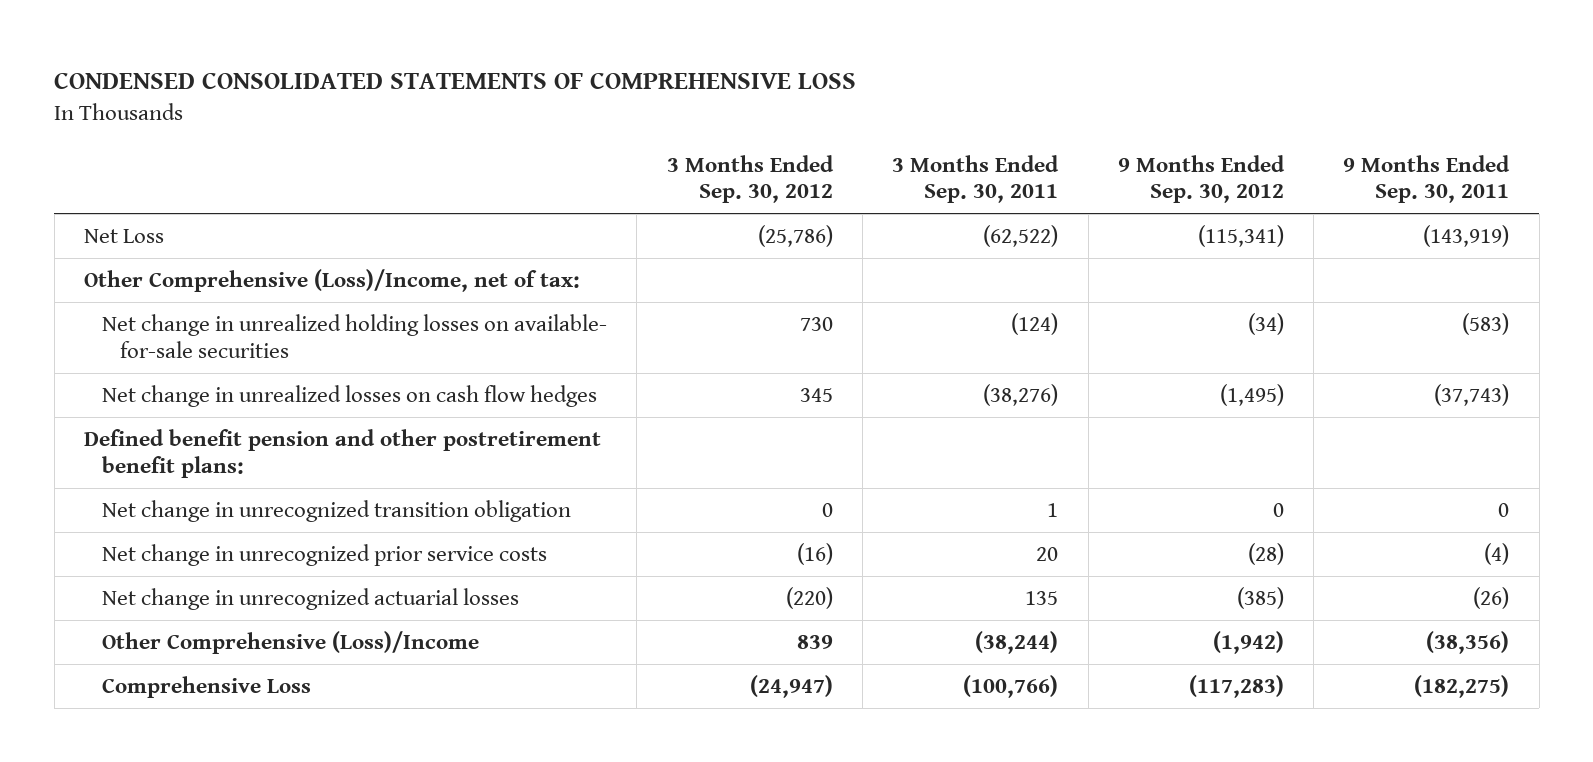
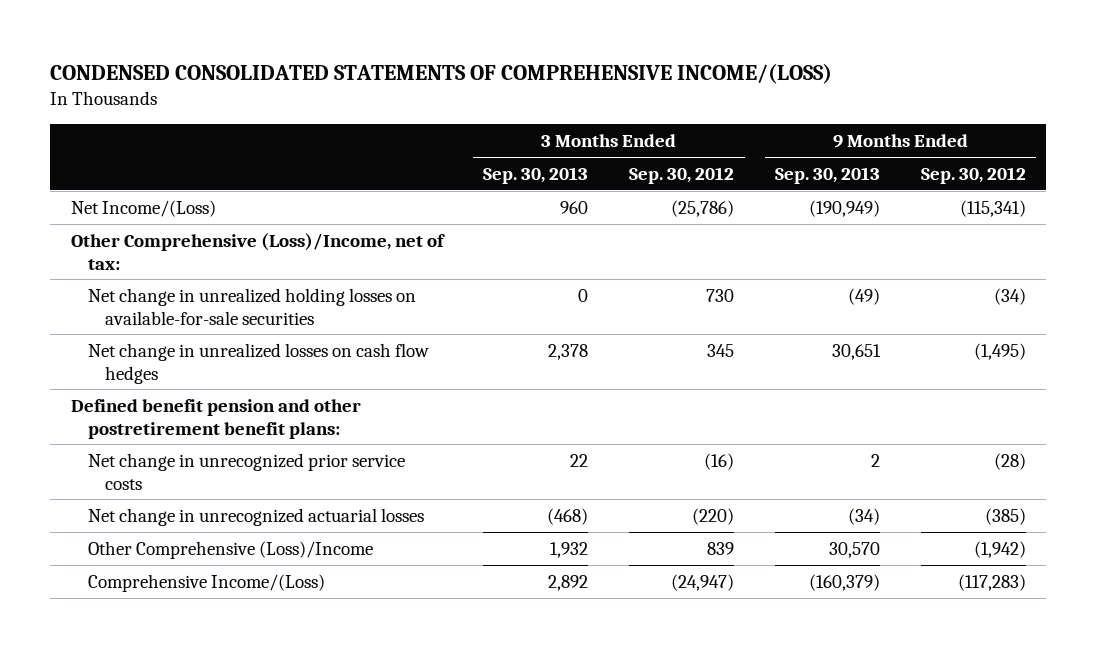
- CONDENSED CONSOLIDATED STATEMENTS OF COMPREHENSIVE LOSS
+ CONDENSED CONSOLIDATED STATEMENTS OF COMPREHENSIVE INCOME/(LOSS)
- | 3 Months Ended Sep. 30, 2012 | 3 Months Ended Sep. 30, 2011 | 9 Months Ended Sep. 30, 2012 | 9 Months Ended Sep. 30, 2011
+ | 3 Months Ended Sep. 30, 2013 | 3 Months Ended Sep. 30, 2012 | 9 Months Ended Sep. 30, 2013 | 9 Months Ended Sep. 30, 2012
- Net Loss | (25,786) | (62,522) | (115,341) | (143,919)
+ Net Income/(Loss) | 960 | (25,786) | (190,949) | (115,341)
- Net change in unrealized holding losses on available- for-sale securities | 730 | (124) | (34) | (583)
+ Net change in unrealized holding losses on available-for-sale securities | 0 | 730 | (49) | (34)
- Net change in unrecognized transition obligation | 0 | 1 | 0 | 0
- Comprehensive Loss | (24,947) | (100,766) | (117,283) | (182,275)
+ Comprehensive Income/(Loss) | 2,892 | (24,947) | (160,379) | (117,283)

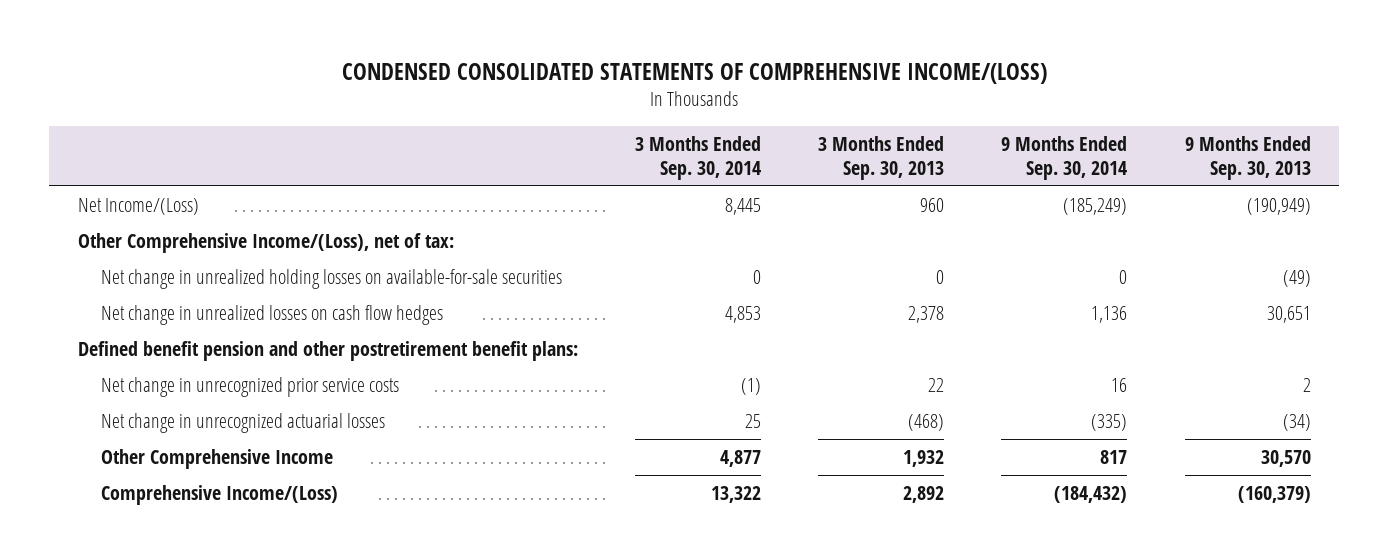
- | 3 Months Ended Sep. 30, 2013 | 3 Months Ended Sep. 30, 2012 | 9 Months Ended Sep. 30, 2013 | 9 Months Ended Sep. 30, 2012
+ | 3 Months Ended Sep. 30, 2014 | 3 Months Ended Sep. 30, 2013 | 9 Months Ended Sep. 30, 2014 | 9 Months Ended Sep. 30, 2013
- Other Comprehensive (Loss)/Income, net of tax:
+ Other Comprehensive Income/(Loss), net of tax:
- Other Comprehensive (Loss)/Income | 1,932 | 839 | 30,570 | (1,942)
+ Other Comprehensive Income | 4,877 | 1,932 | 817 | 30,570

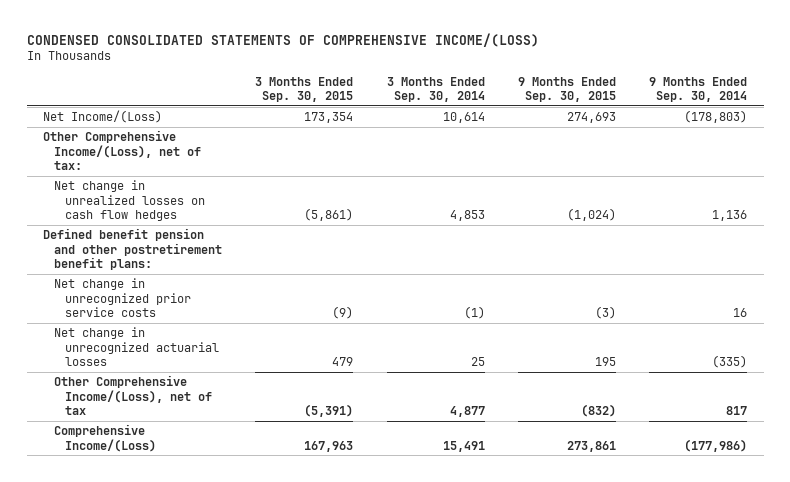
- | 3 Months Ended Sep. 30, 2014 | 3 Months Ended Sep. 30, 2013 | 9 Months Ended Sep. 30, 2014 | 9 Months Ended Sep. 30, 2013
+ | 3 Months Ended Sep. 30, 2015 | 3 Months Ended Sep. 30, 2014 | 9 Months Ended Sep. 30, 2015 | 9 Months Ended Sep. 30, 2014
- Net Income/(Loss) | 8,445 | 960 | (185,249) | (190,949)
+ Net Income/(Loss) | 173,354 | 10,614 | 274,693 | (178,803)
- Net change in unrealized holding losses on available-for-sale securities | 0 | 0 | 0 | (49)
- Other Comprehensive Income | 4,877 | 1,932 | 817 | 30,570
- Comprehensive Income/(Loss) | 13,322 | 2,892 | (184,432) | (160,379)
+ Other Comprehensive Income/(Loss), net of tax | (5,391) | 4,877 | (832) | 817
+ Comprehensive Income/(Loss) | 167,963 | 15,491 | 273,861 | (177,986)

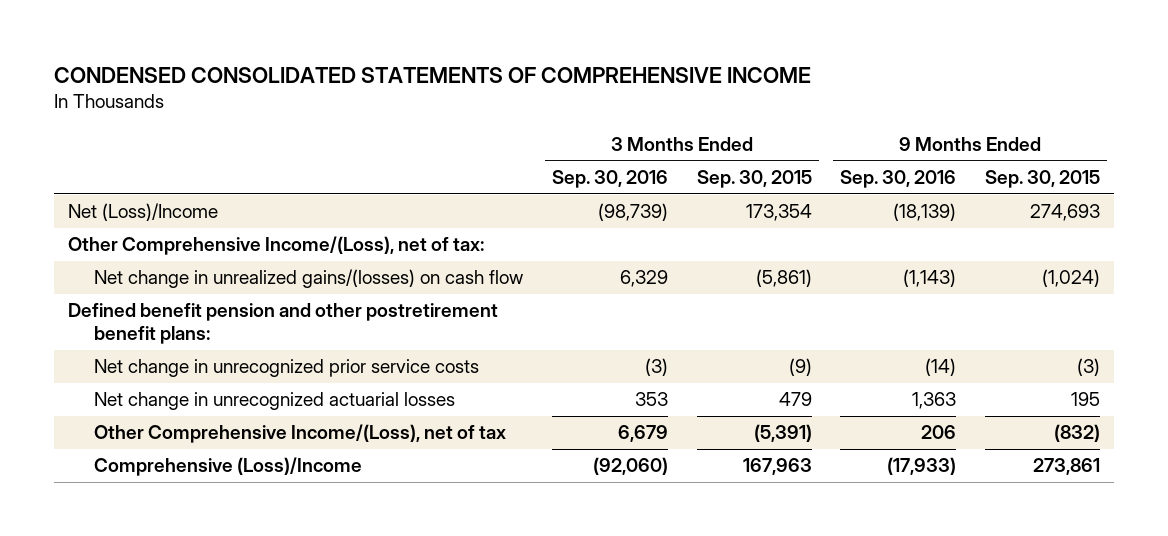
- CONDENSED CONSOLIDATED STATEMENTS OF COMPREHENSIVE INCOME/(LOSS)
+ CONDENSED CONSOLIDATED STATEMENTS OF COMPREHENSIVE INCOME
- | 3 Months Ended Sep. 30, 2015 | 3 Months Ended Sep. 30, 2014 | 9 Months Ended Sep. 30, 2015 | 9 Months Ended Sep. 30, 2014
+ | 3 Months Ended Sep. 30, 2016 | 3 Months Ended Sep. 30, 2015 | 9 Months Ended Sep. 30, 2016 | 9 Months Ended Sep. 30, 2015
- Net Income/(Loss) | 173,354 | 10,614 | 274,693 | (178,803)
+ Net (Loss)/Income | (98,739) | 173,354 | (18,139) | 274,693
- Net change in unrealized losses on cash flow hedges | (5,861) | 4,853 | (1,024) | 1,136
+ Net change in unrealized gains/(losses) on cash flow | 6,329 | (5,861) | (1,143) | (1,024)
- Comprehensive Income/(Loss) | 167,963 | 15,491 | 273,861 | (177,986)
+ Comprehensive (Loss)/Income | (92,060) | 167,963 | (17,933) | 273,861

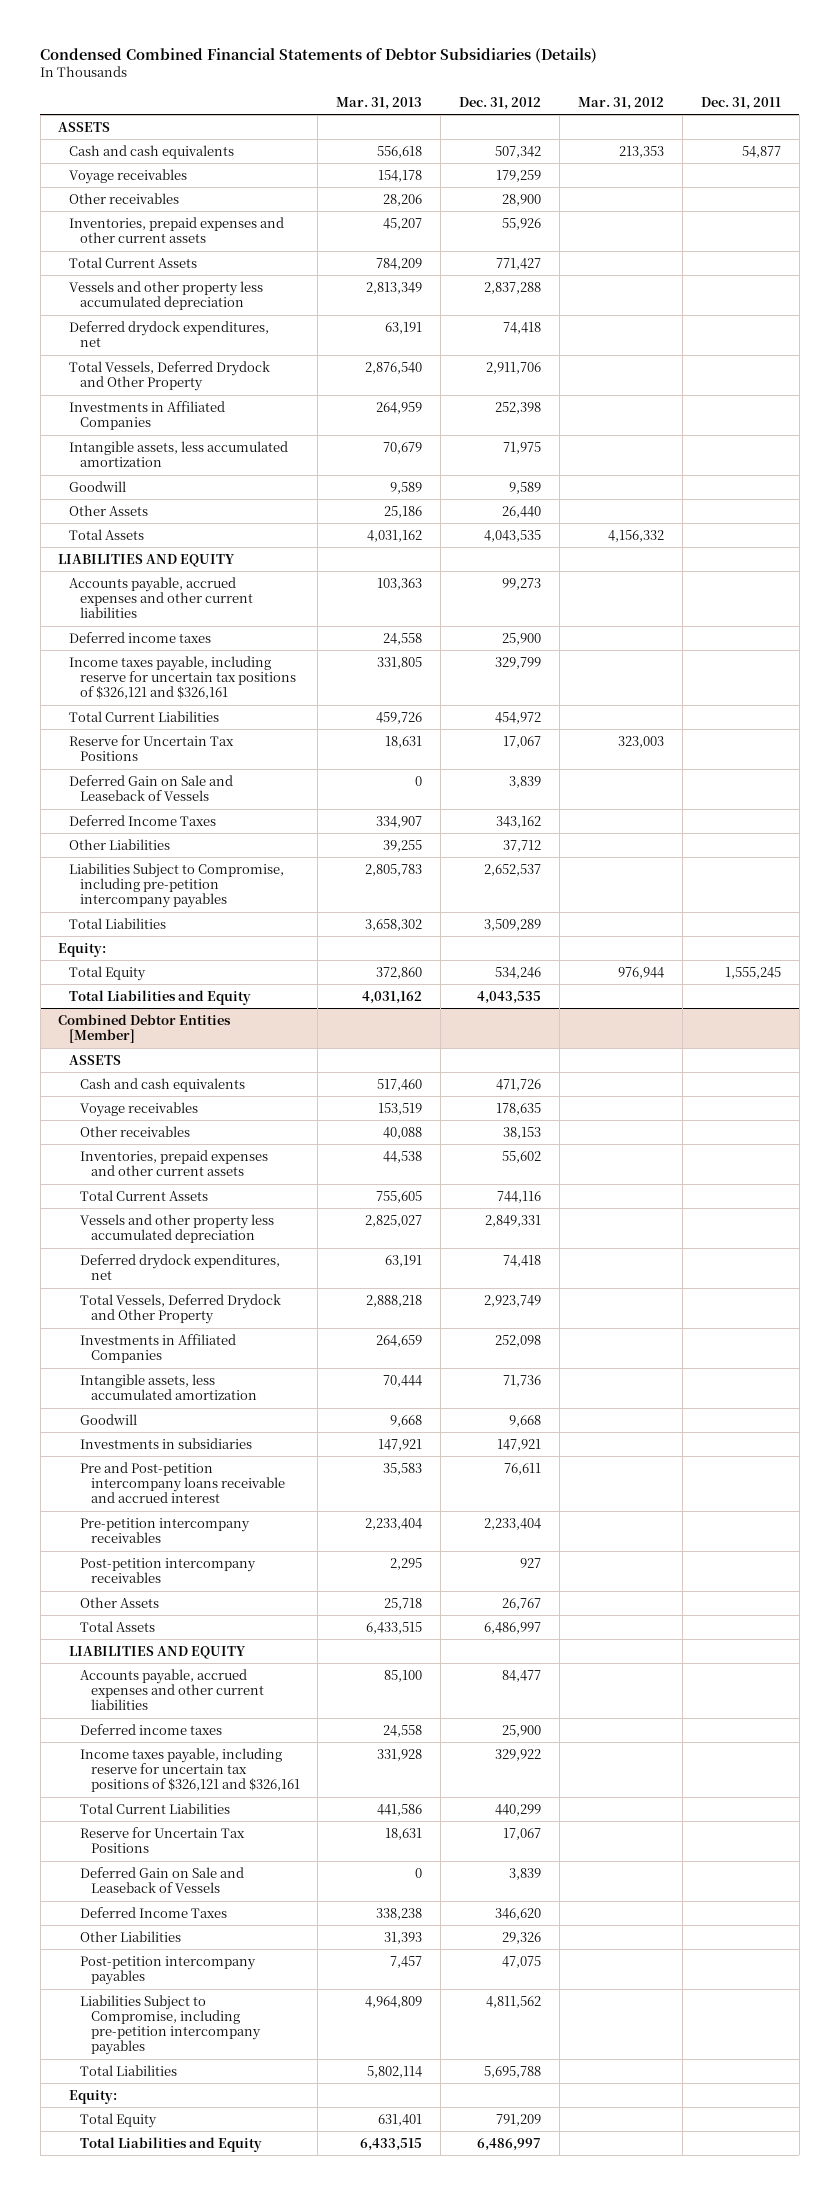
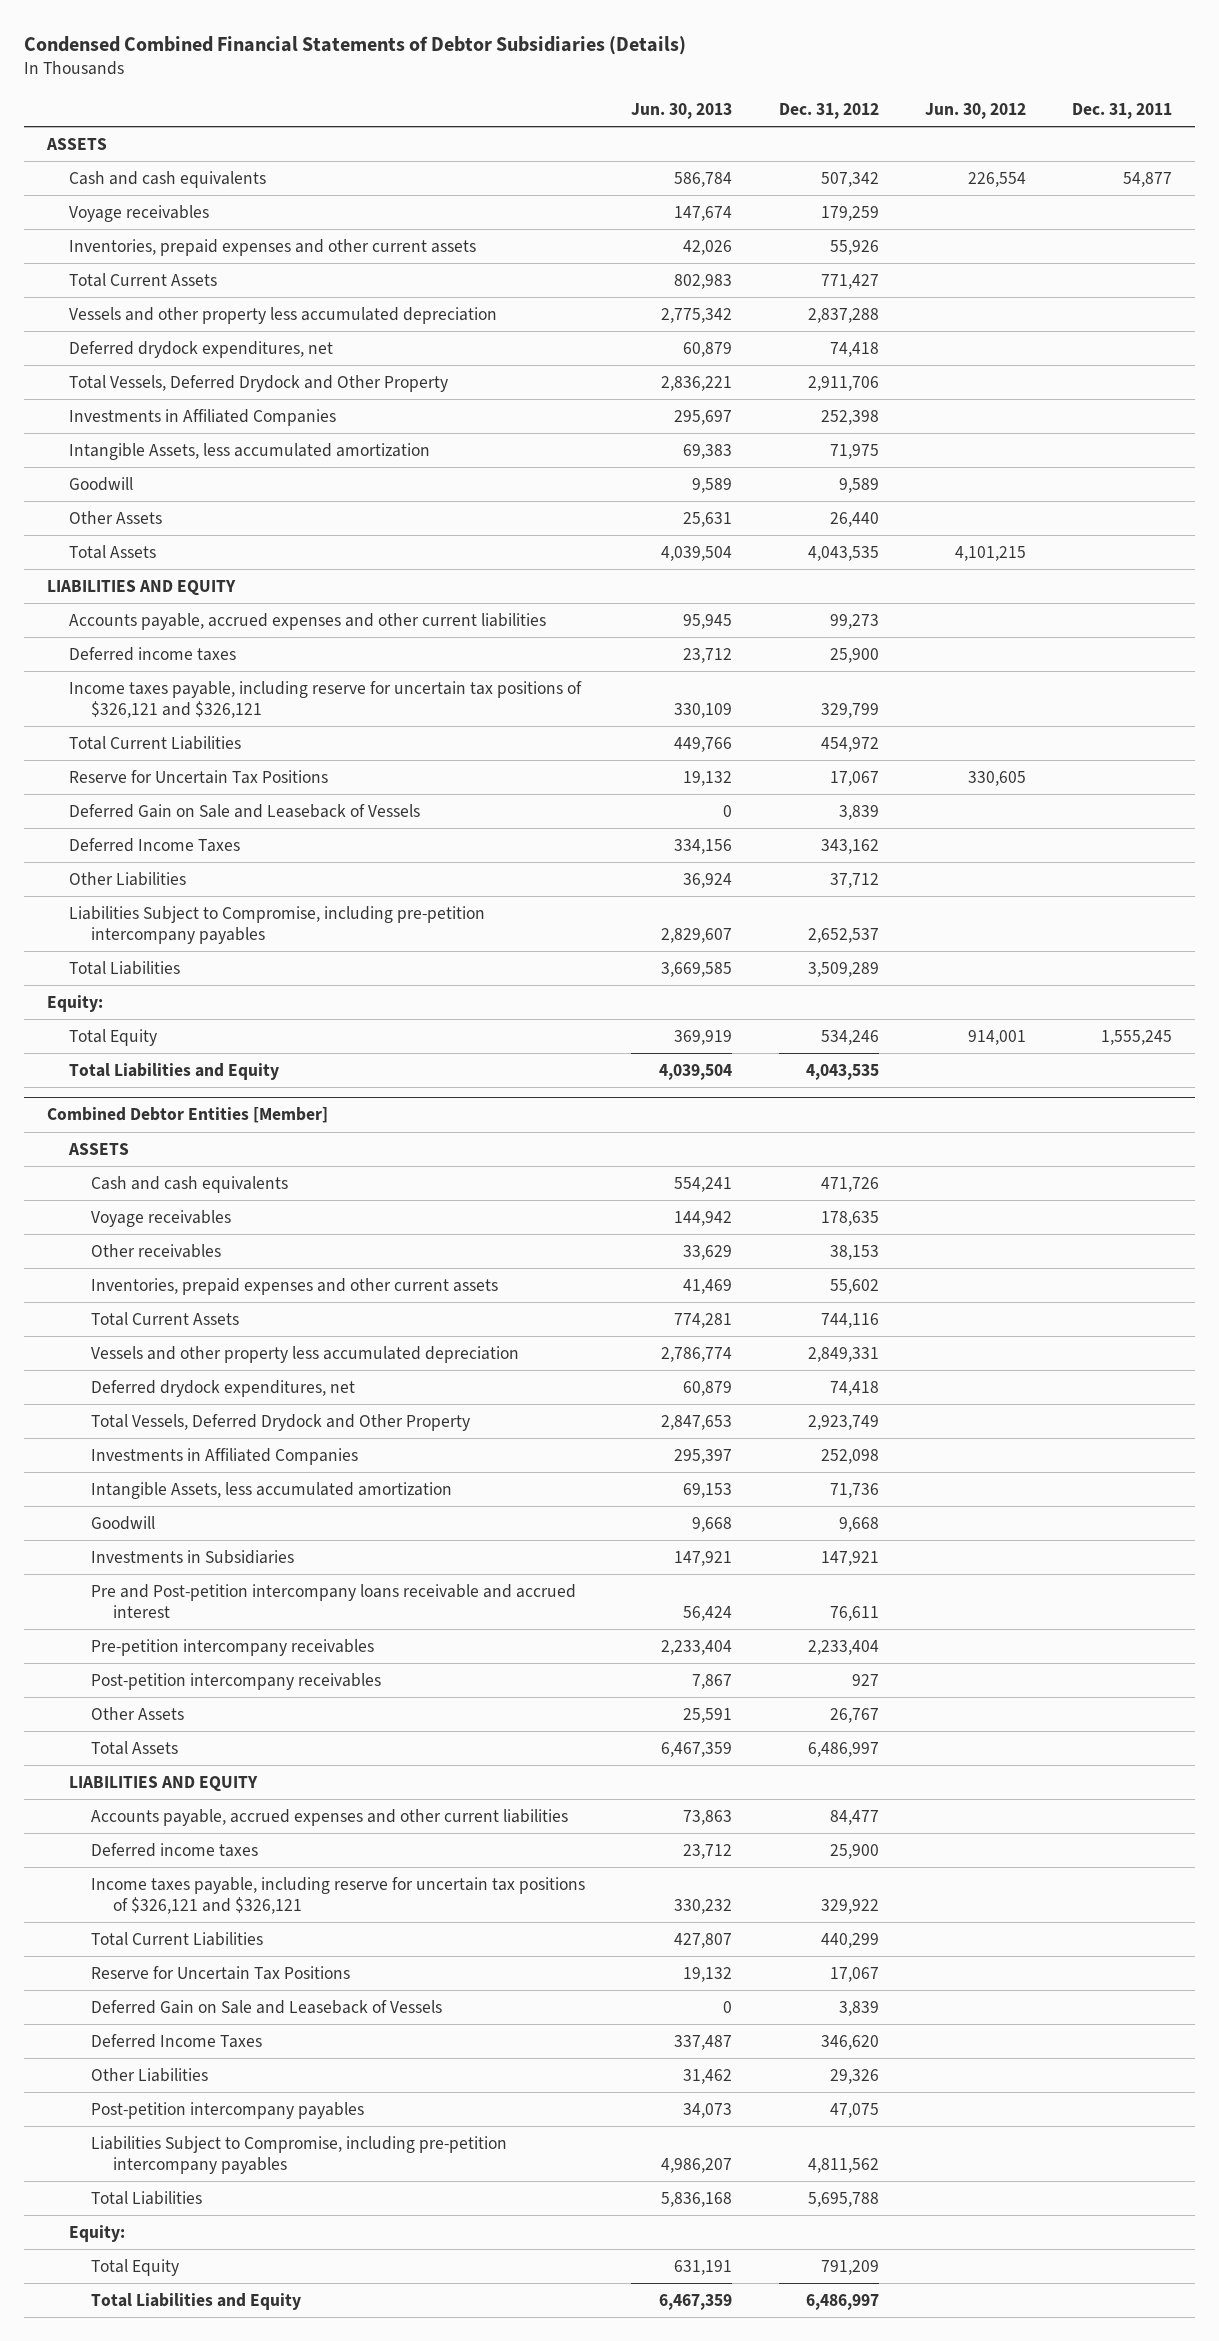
- | Mar. 31, 2013 | Dec. 31, 2012 | Mar. 31, 2012 | Dec. 31, 2011
+ | Jun. 30, 2013 | Dec. 31, 2012 | Jun. 30, 2012 | Dec. 31, 2011
- Other receivables | 28,206 | 28,900 | |
- Intangible assets, less accumulated amortization | 70,679 | 71,975 | |
+ Intangible Assets, less accumulated amortization | 69,383 | 71,975 | |
- Income taxes payable, including reserve for uncertain tax positions of $326,121 and $326,161 | 331,805 | 329,799 | |
+ Income taxes payable, including reserve for uncertain tax positions of $326,121 and $326,121 | 330,109 | 329,799 | |
@ Combined Debtor Entities [Member]
- Intangible assets, less accumulated amortization | 70,444 | 71,736 | |
+ Intangible Assets, less accumulated amortization | 69,153 | 71,736 | |
- Investments in subsidiaries | 147,921 | 147,921 | |
+ Investments in Subsidiaries | 147,921 | 147,921 | |
- Income taxes payable, including reserve for uncertain tax positions of $326,121 and $326,161 | 331,928 | 329,922 | |
+ Income taxes payable, including reserve for uncertain tax positions of $326,121 and $326,121 | 330,232 | 329,922 | |

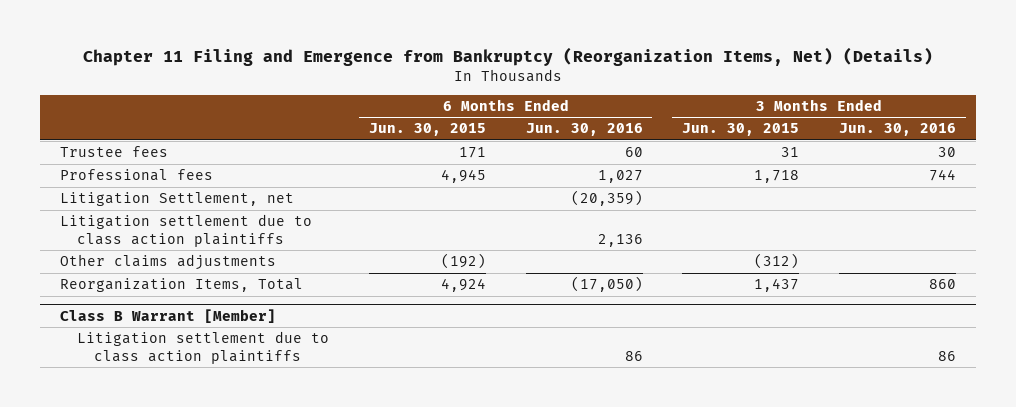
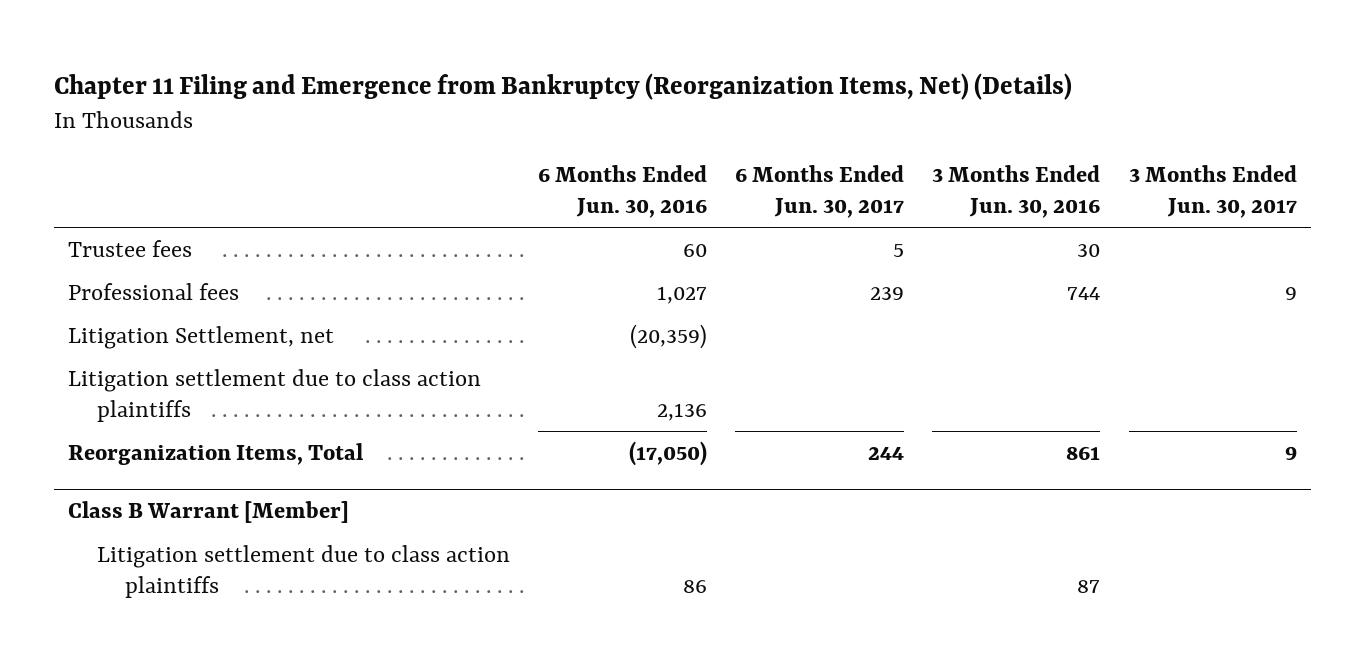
- | 6 Months Ended Jun. 30, 2015 | 6 Months Ended Jun. 30, 2016 | 3 Months Ended Jun. 30, 2015 | 3 Months Ended Jun. 30, 2016
+ | 6 Months Ended Jun. 30, 2016 | 6 Months Ended Jun. 30, 2017 | 3 Months Ended Jun. 30, 2016 | 3 Months Ended Jun. 30, 2017
- Other claims adjustments | (192) | | (312) |
- Reorganization Items, Total | 4,924 | (17,050) | 1,437 | 860
+ Reorganization Items, Total | (17,050) | 244 | 861 | 9
@ Class B Warrant [Member]
- Litigation settlement due to class action plaintiffs | | 86 | | 86
+ Litigation settlement due to class action plaintiffs | 86 | | 87 |

